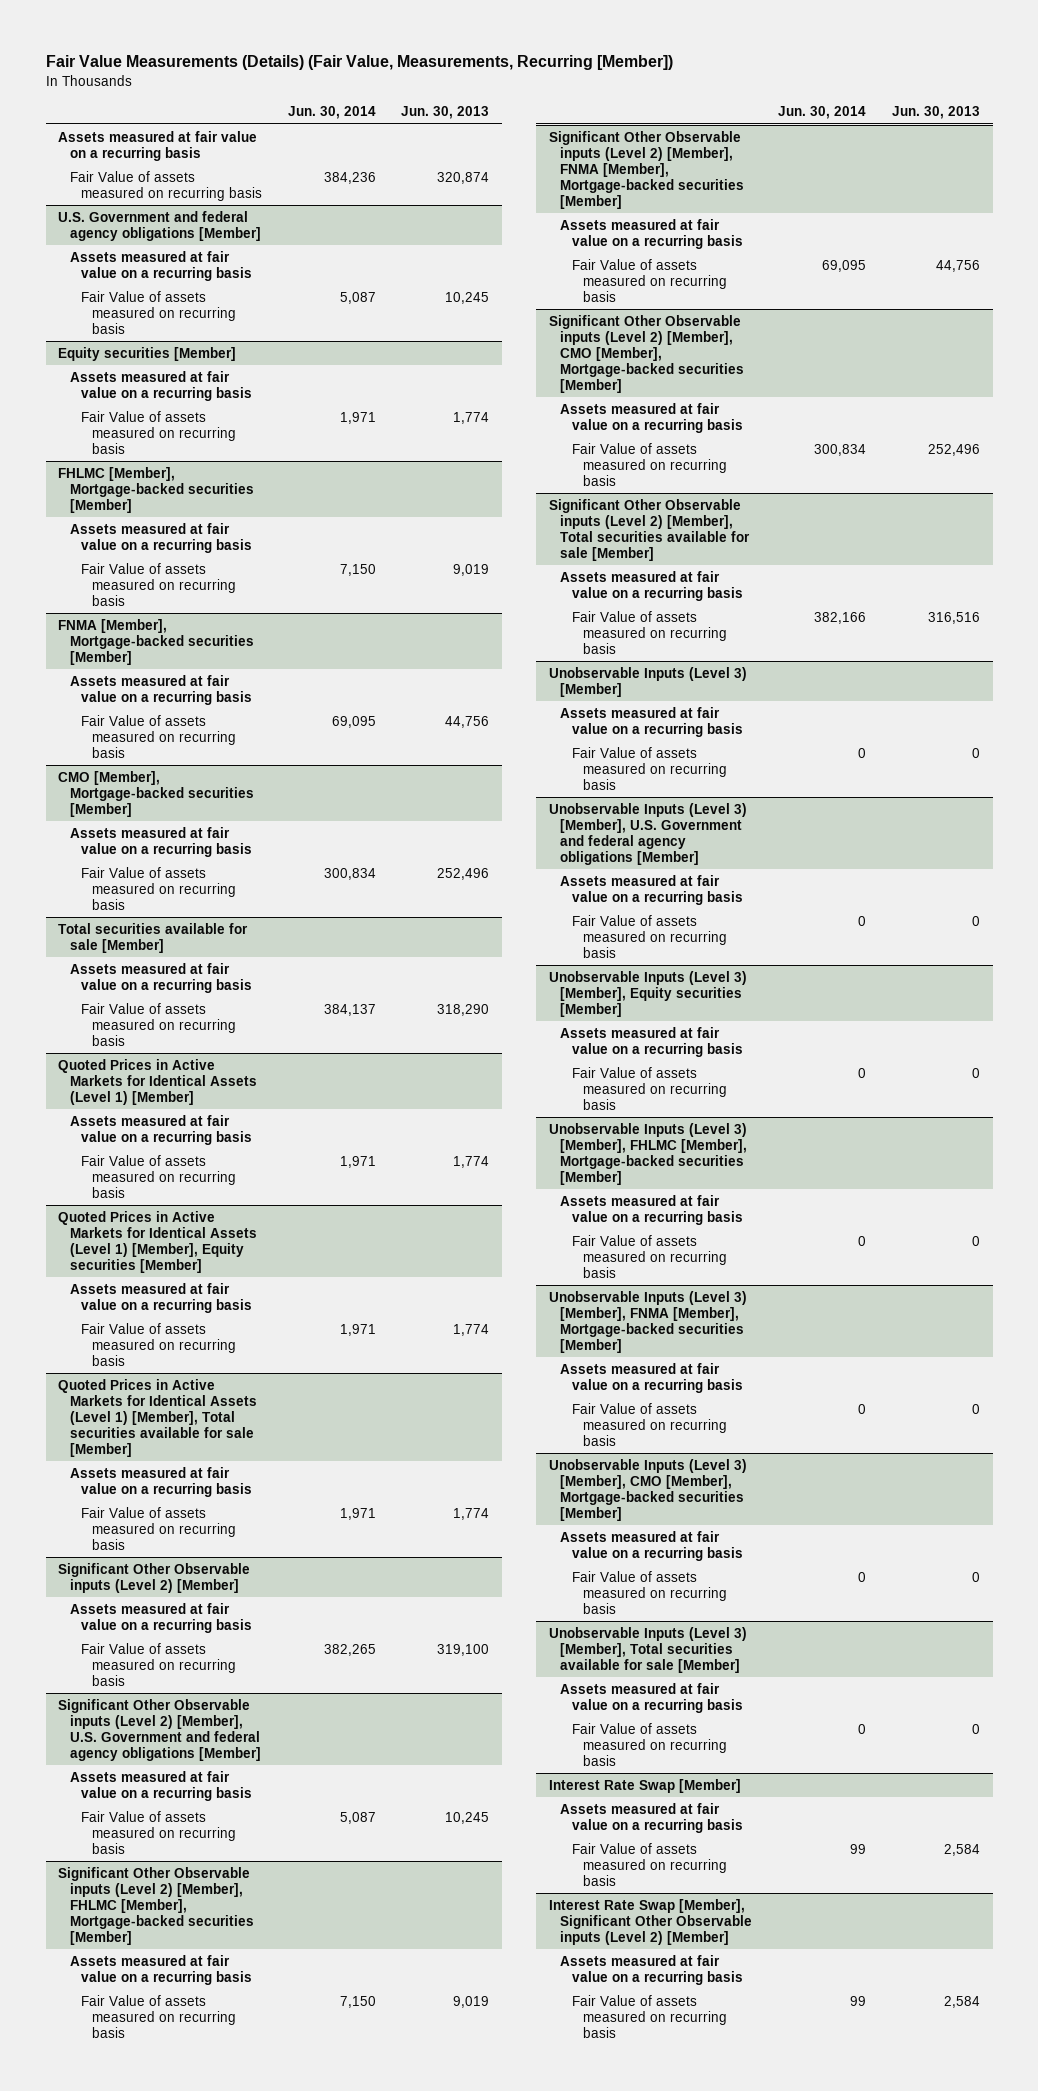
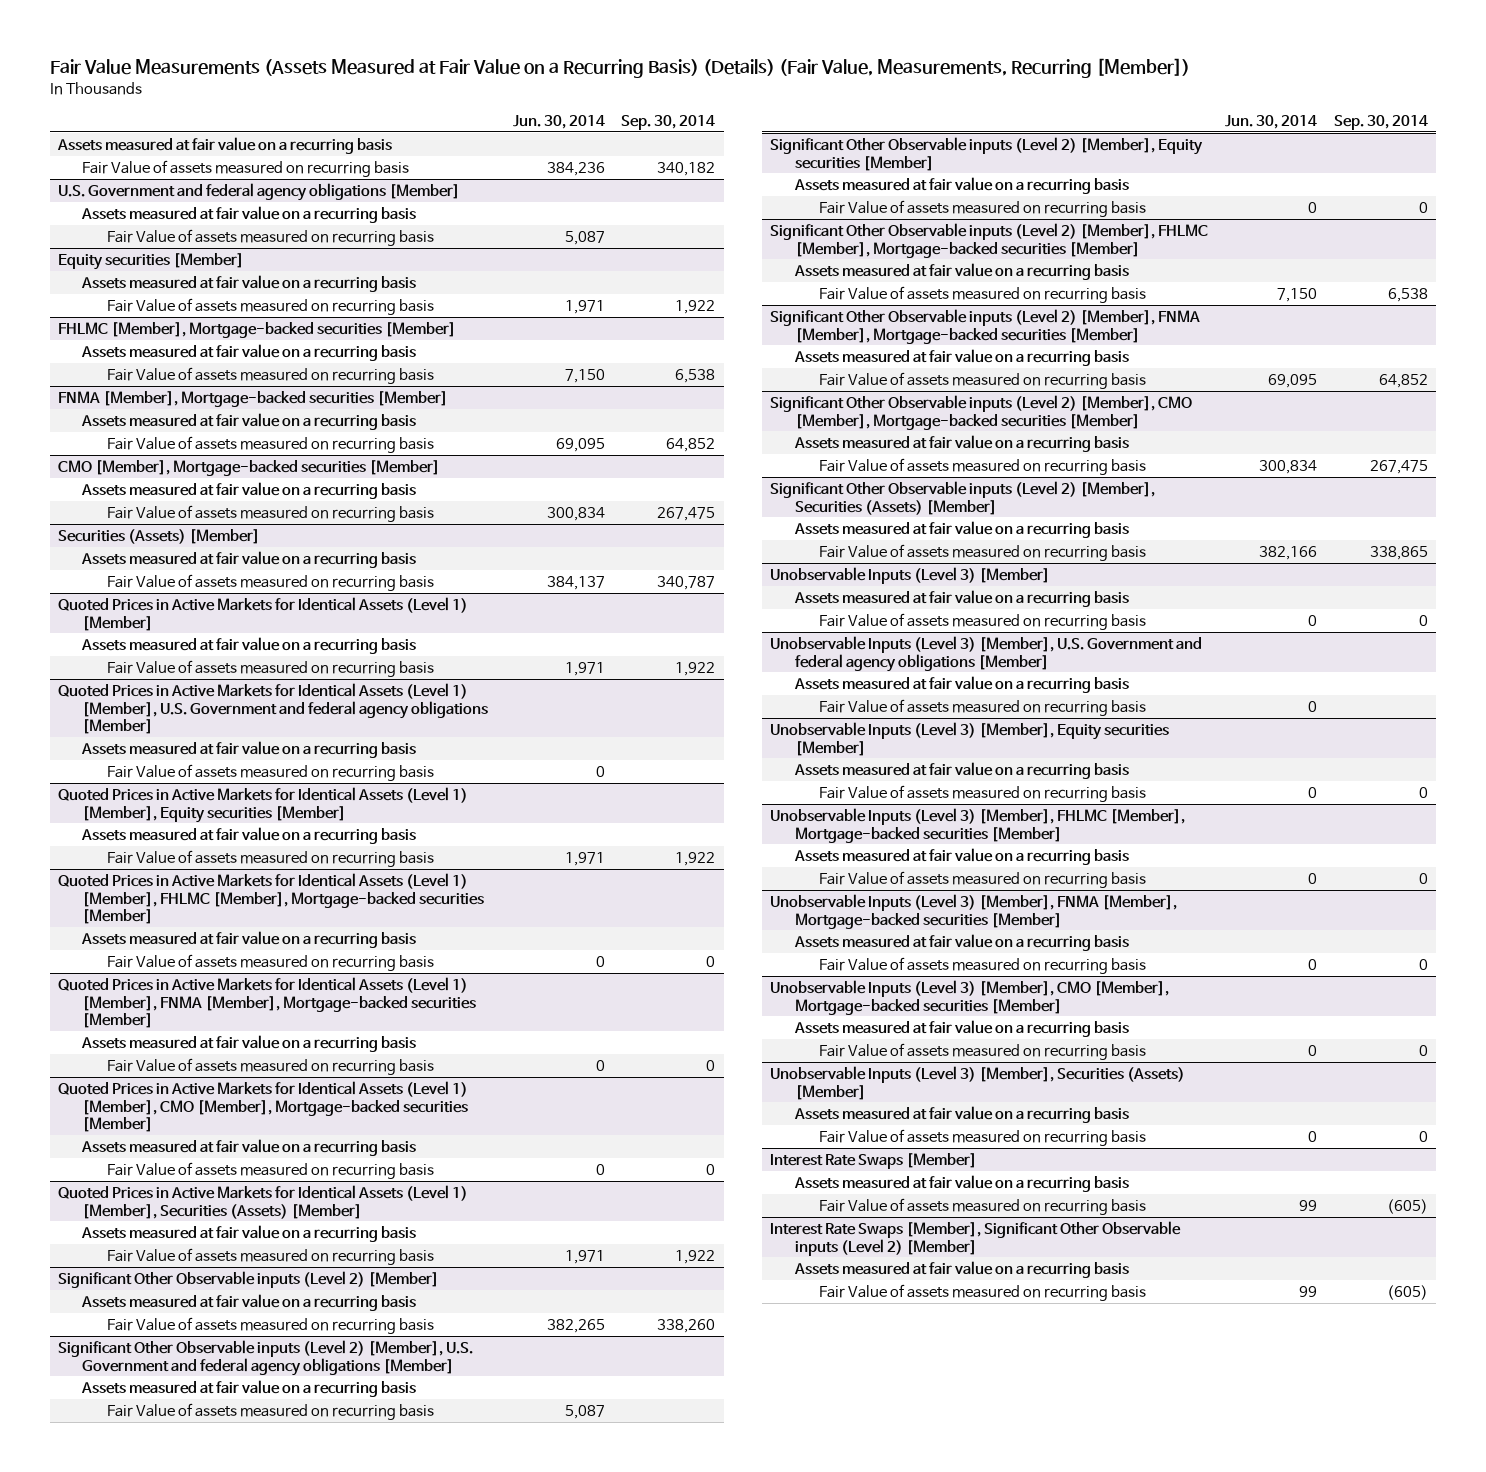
- Fair Value Measurements (Details) (Fair Value, Measurements, Recurring [Member])
+ Fair Value Measurements (Assets Measured at Fair Value on a Recurring Basis) (Details) (Fair Value, Measurements, Recurring [Member])
- | Jun. 30, 2014 | Jun. 30, 2013
+ | Jun. 30, 2014 | Sep. 30, 2014
- Total securities available for sale [Member]
+ Securities (Assets) [Member]
+ Quoted Prices in Active Markets for Identical Assets (Level 1) [Member], U.S. Government and federal agency obligations [Member]
+ Assets measured at fair value on a recurring basis
+ Fair Value of assets measured on recurring basis | 0 |
- Quoted Prices in Active Markets for Identical Assets (Level 1) [Member], Total securities available for sale [Member]
+ Quoted Prices in Active Markets for Identical Assets (Level 1) [Member], FHLMC [Member], Mortgage-backed securities [Member]
+ Fair Value of assets measured on recurring basis | 0 | 0
+ Quoted Prices in Active Markets for Identical Assets (Level 1) [Member], FNMA [Member], Mortgage-backed securities [Member]
+ Assets measured at fair value on a recurring basis
+ Fair Value of assets measured on recurring basis | 0 | 0
+ Quoted Prices in Active Markets for Identical Assets (Level 1) [Member], CMO [Member], Mortgage-backed securities [Member]
+ Assets measured at fair value on a recurring basis
+ Fair Value of assets measured on recurring basis | 0 | 0
+ Quoted Prices in Active Markets for Identical Assets (Level 1) [Member], Securities (Assets) [Member]
+ Assets measured at fair value on a recurring basis
+ Significant Other Observable inputs (Level 2) [Member], Equity securities [Member]
+ Assets measured at fair value on a recurring basis
+ Fair Value of assets measured on recurring basis | 0 | 0
- Significant Other Observable inputs (Level 2) [Member], Total securities available for sale [Member]
+ Significant Other Observable inputs (Level 2) [Member], Securities (Assets) [Member]
- Unobservable Inputs (Level 3) [Member], Total securities available for sale [Member]
+ Unobservable Inputs (Level 3) [Member], Securities (Assets) [Member]
- Interest Rate Swap [Member]
+ Interest Rate Swaps [Member]
- Interest Rate Swap [Member], Significant Other Observable inputs (Level 2) [Member]
+ Interest Rate Swaps [Member], Significant Other Observable inputs (Level 2) [Member]

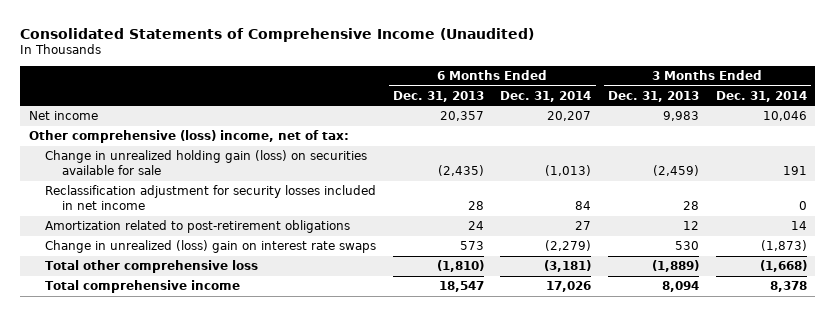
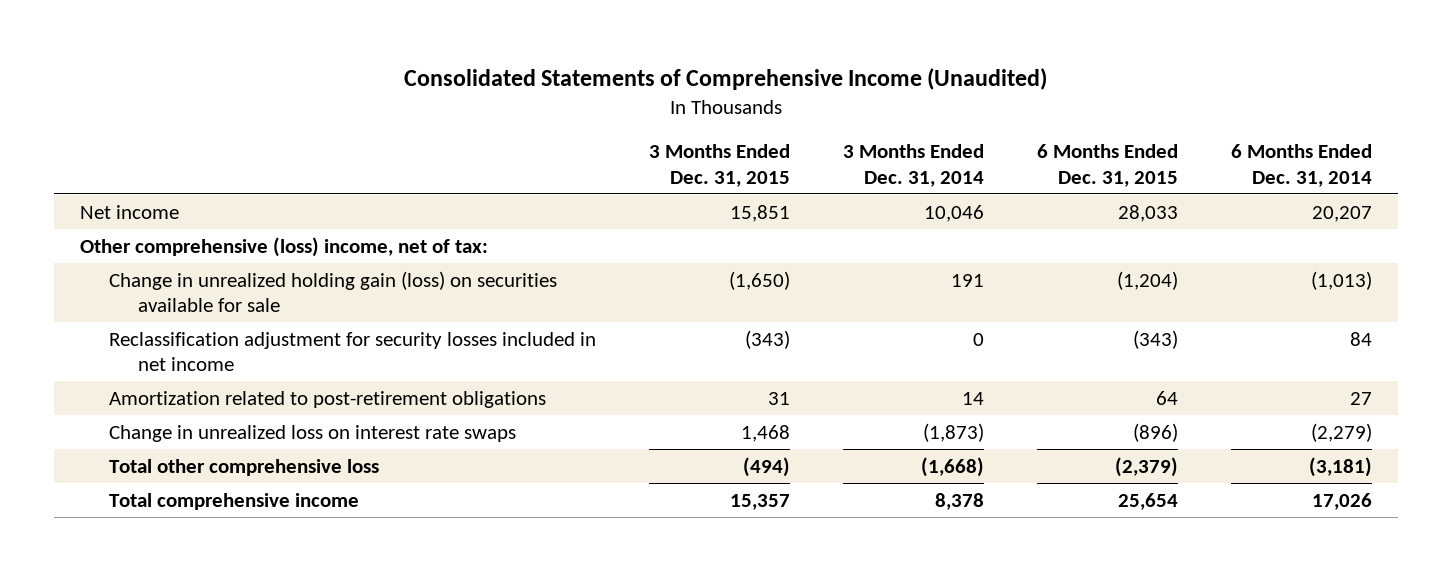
- | 6 Months Ended Dec. 31, 2013 | 6 Months Ended Dec. 31, 2014 | 3 Months Ended Dec. 31, 2013 | 3 Months Ended Dec. 31, 2014
+ | 3 Months Ended Dec. 31, 2015 | 3 Months Ended Dec. 31, 2014 | 6 Months Ended Dec. 31, 2015 | 6 Months Ended Dec. 31, 2014
- Change in unrealized (loss) gain on interest rate swaps | 573 | (2,279) | 530 | (1,873)
+ Change in unrealized loss on interest rate swaps | 1,468 | (1,873) | (896) | (2,279)

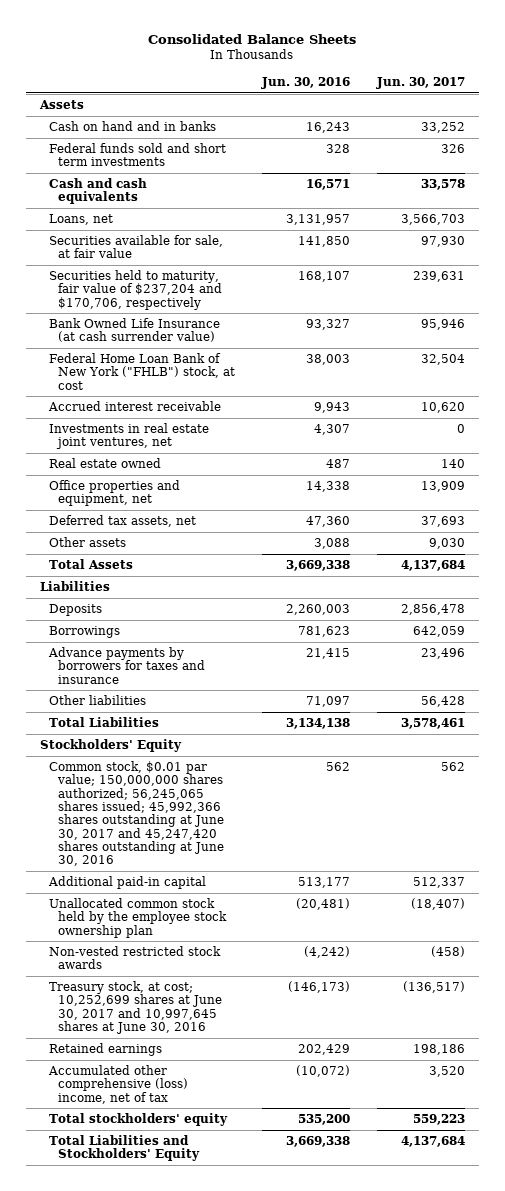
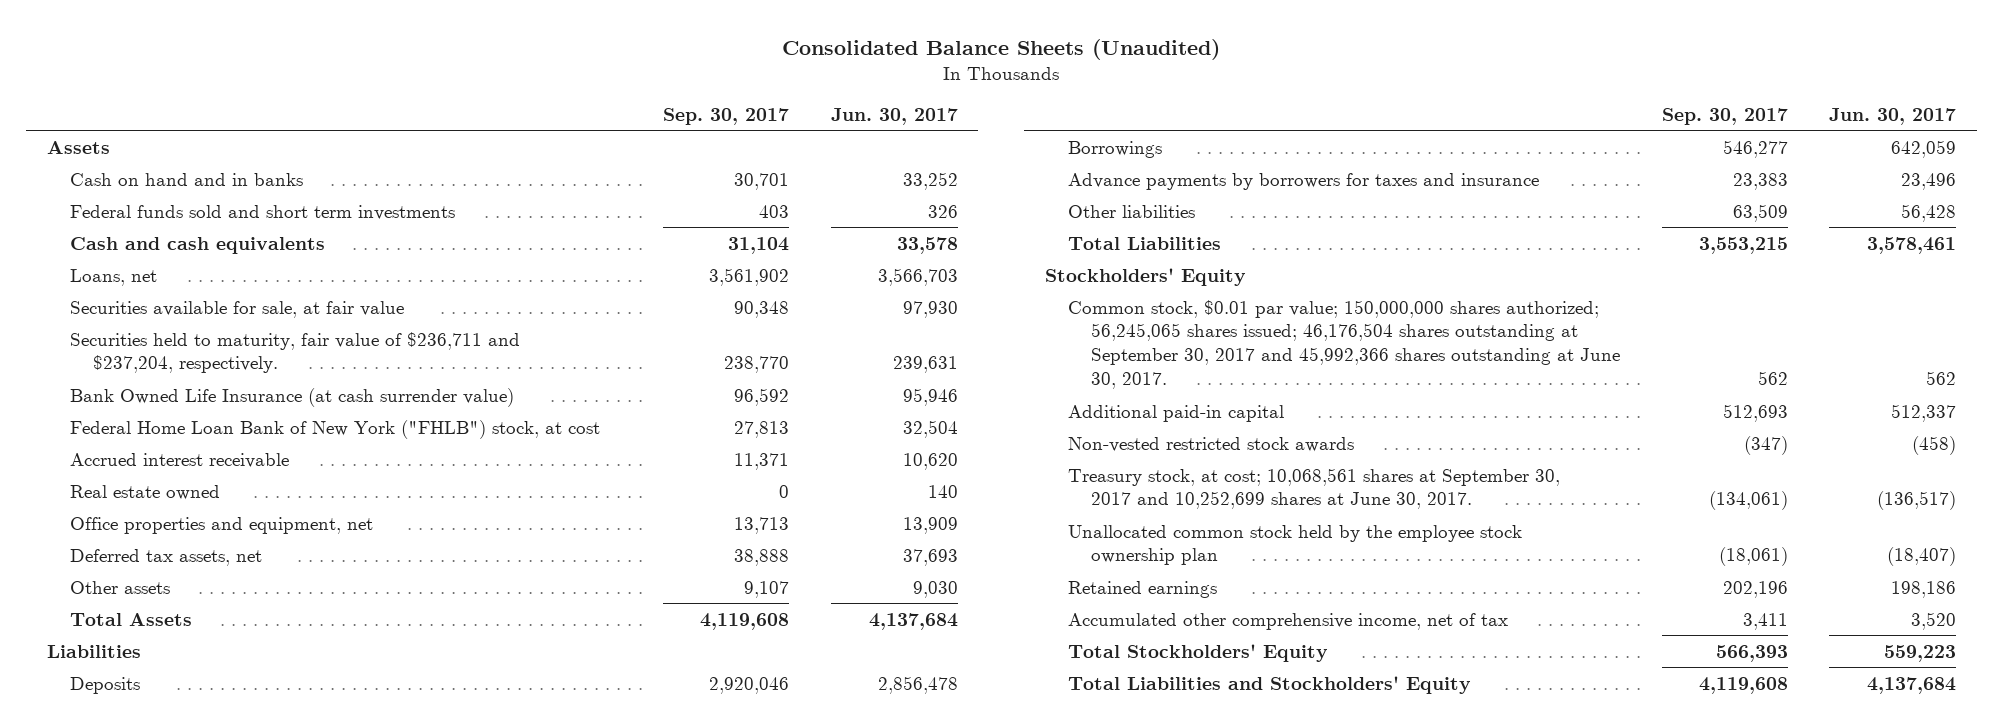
- Consolidated Balance Sheets
+ Consolidated Balance Sheets (Unaudited)
- | Jun. 30, 2016 | Jun. 30, 2017
+ | Sep. 30, 2017 | Jun. 30, 2017
- Securities held to maturity, fair value of $237,204 and $170,706, respectively | 168,107 | 239,631
+ Securities held to maturity, fair value of $236,711 and $237,204, respectively. | 238,770 | 239,631
- Investments in real estate joint ventures, net | 4,307 | 0
- Common stock, $0.01 par value; 150,000,000 shares authorized; 56,245,065 shares issued; 45,992,366 shares outstanding at June 30, 2017 and 45,247,420 shares outstanding at June 30, 2016 | 562 | 562
+ Common stock, $0.01 par value; 150,000,000 shares authorized; 56,245,065 shares issued; 46,176,504 shares outstanding at September 30, 2017 and 45,992,366 shares outstanding at June 30, 2017. | 562 | 562
- Treasury stock, at cost; 10,252,699 shares at June 30, 2017 and 10,997,645 shares at June 30, 2016 | (146,173) | (136,517)
+ Treasury stock, at cost; 10,068,561 shares at September 30, 2017 and 10,252,699 shares at June 30, 2017. | (134,061) | (136,517)
moved down: Unallocated common stock held by the employee stock ownership plan | (18,061) | (18,407)
- Accumulated other comprehensive (loss) income, net of tax | (10,072) | 3,520
- Total stockholders' equity | 535,200 | 559,223
+ Accumulated other comprehensive income, net of tax | 3,411 | 3,520
+ Total Stockholders' Equity | 566,393 | 559,223

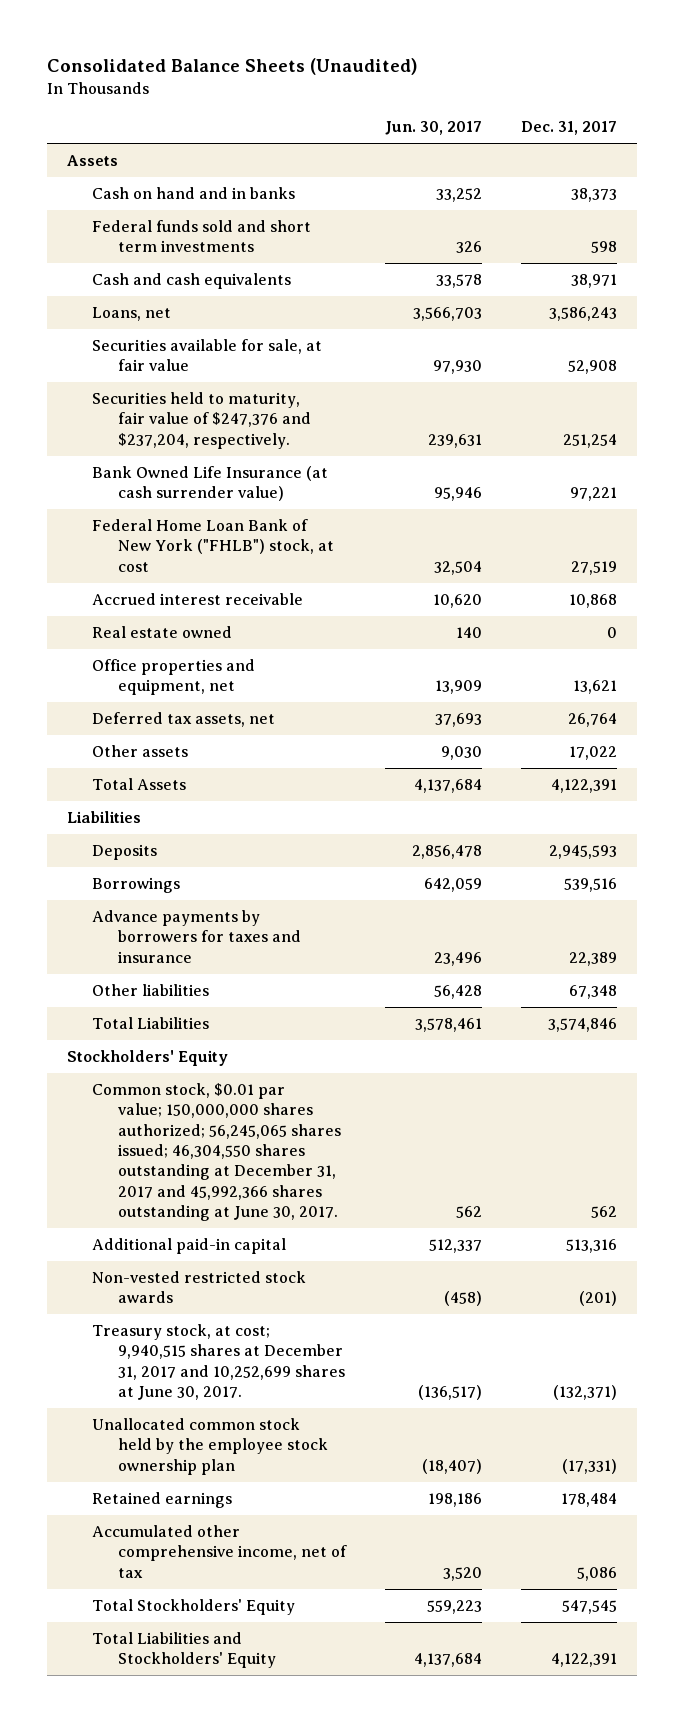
- | Sep. 30, 2017 | Jun. 30, 2017
+ | Jun. 30, 2017 | Dec. 31, 2017
- Securities held to maturity, fair value of $236,711 and $237,204, respectively. | 238,770 | 239,631
+ Securities held to maturity, fair value of $247,376 and $237,204, respectively. | 239,631 | 251,254
- Common stock, $0.01 par value; 150,000,000 shares authorized; 56,245,065 shares issued; 46,176,504 shares outstanding at September 30, 2017 and 45,992,366 shares outstanding at June 30, 2017. | 562 | 562
+ Common stock, $0.01 par value; 150,000,000 shares authorized; 56,245,065 shares issued; 46,304,550 shares outstanding at December 31, 2017 and 45,992,366 shares outstanding at June 30, 2017. | 562 | 562
- Treasury stock, at cost; 10,068,561 shares at September 30, 2017 and 10,252,699 shares at June 30, 2017. | (134,061) | (136,517)
+ Treasury stock, at cost; 9,940,515 shares at December 31, 2017 and 10,252,699 shares at June 30, 2017. | (136,517) | (132,371)

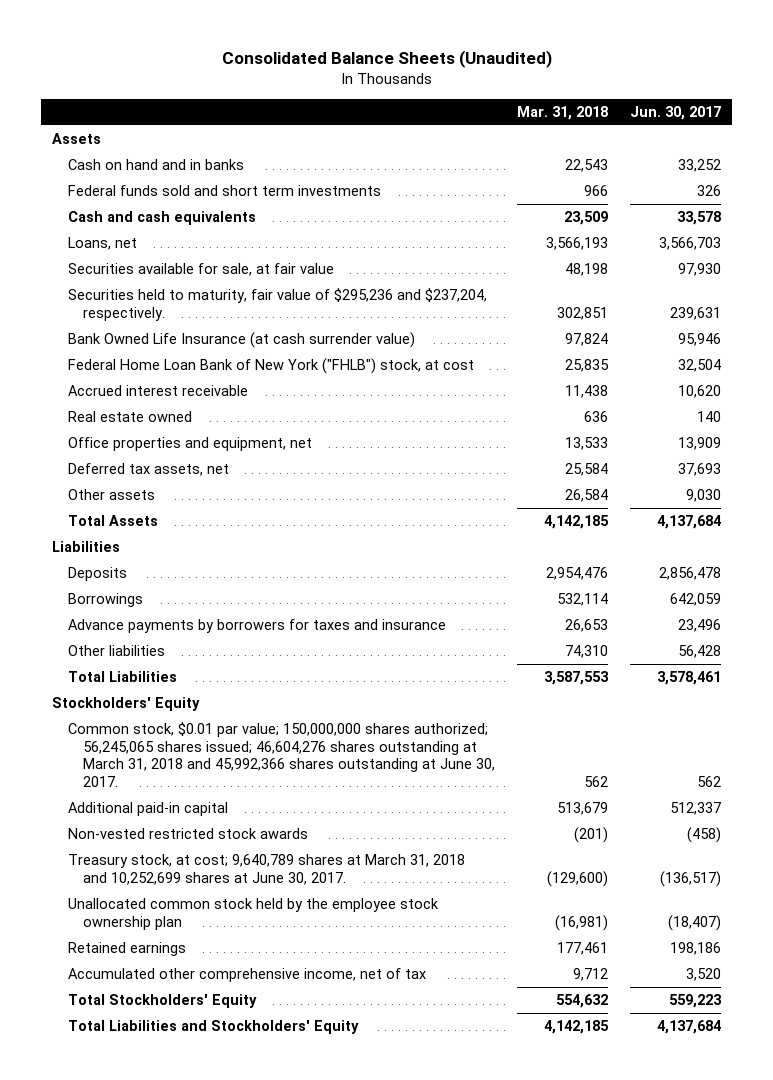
- | Jun. 30, 2017 | Dec. 31, 2017
+ | Mar. 31, 2018 | Jun. 30, 2017
- Securities held to maturity, fair value of $247,376 and $237,204, respectively. | 239,631 | 251,254
+ Securities held to maturity, fair value of $295,236 and $237,204, respectively. | 302,851 | 239,631
- Common stock, $0.01 par value; 150,000,000 shares authorized; 56,245,065 shares issued; 46,304,550 shares outstanding at December 31, 2017 and 45,992,366 shares outstanding at June 30, 2017. | 562 | 562
+ Common stock, $0.01 par value; 150,000,000 shares authorized; 56,245,065 shares issued; 46,604,276 shares outstanding at March 31, 2018 and 45,992,366 shares outstanding at June 30, 2017. | 562 | 562
- Treasury stock, at cost; 9,940,515 shares at December 31, 2017 and 10,252,699 shares at June 30, 2017. | (136,517) | (132,371)
+ Treasury stock, at cost; 9,640,789 shares at March 31, 2018 and 10,252,699 shares at June 30, 2017. | (129,600) | (136,517)

